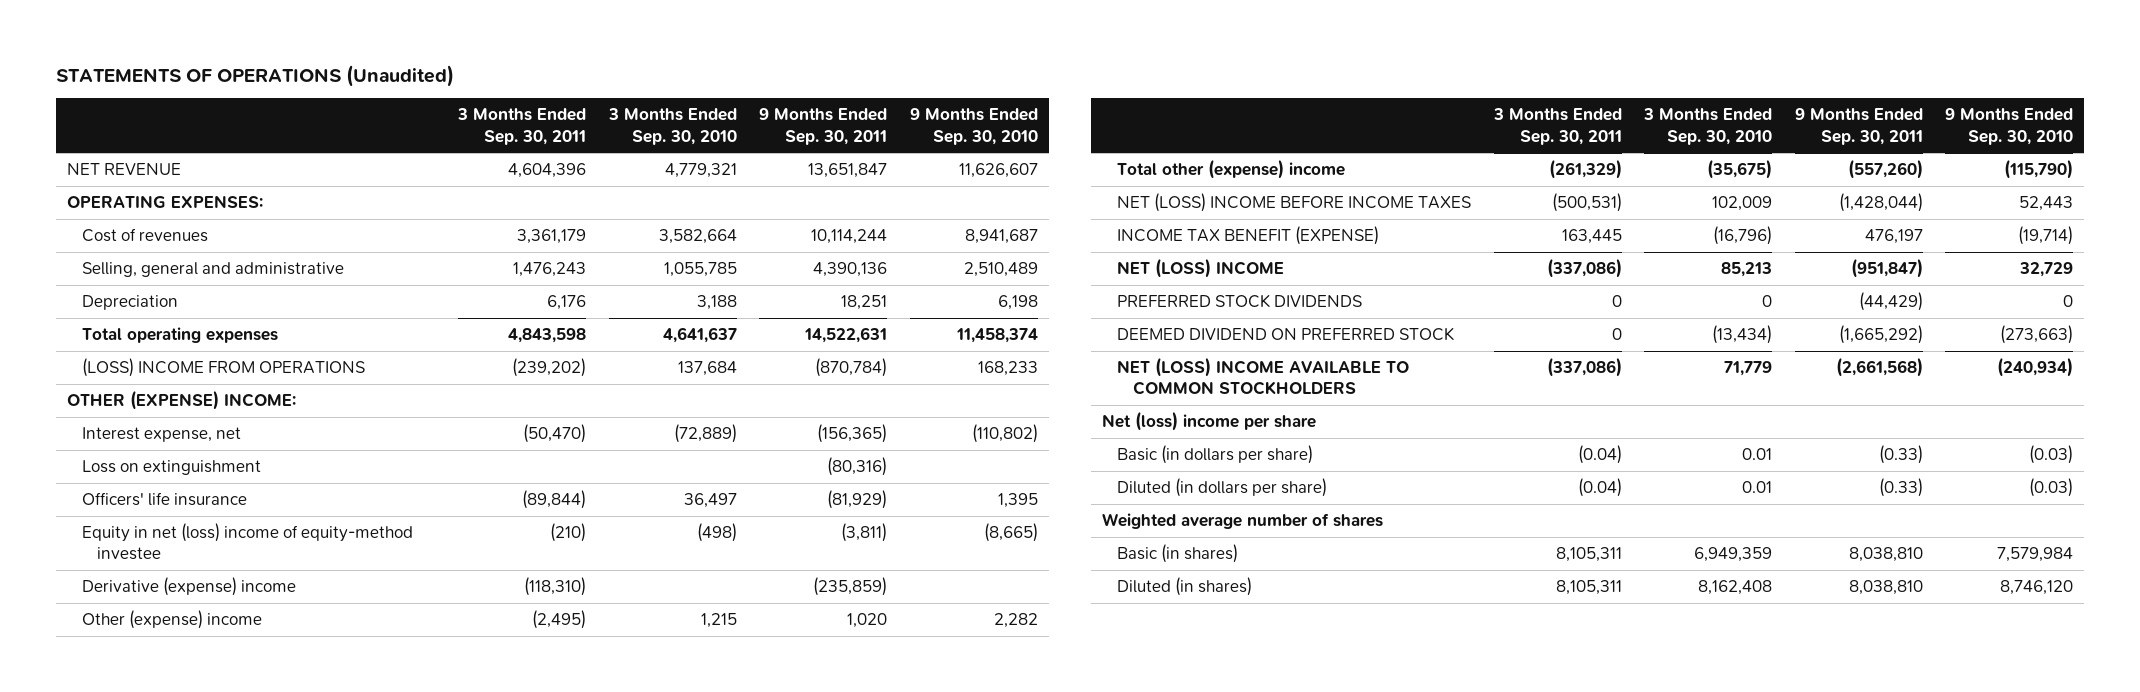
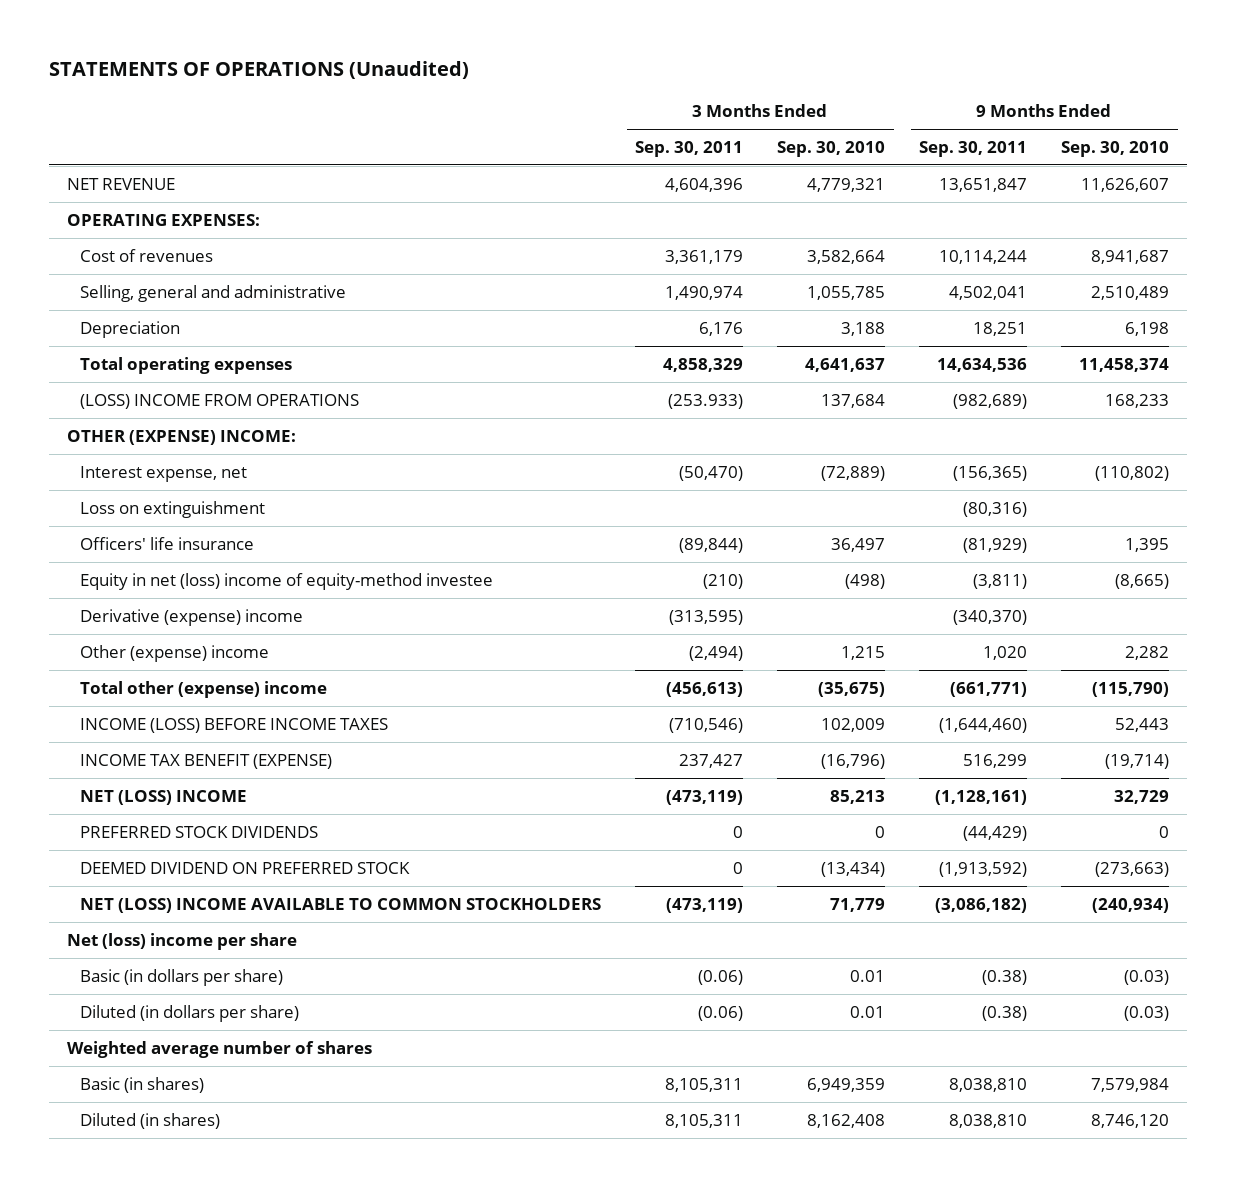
- Selling, general and administrative | 1,476,243 | 1,055,785 | 4,390,136 | 2,510,489
+ Selling, general and administrative | 1,490,974 | 1,055,785 | 4,502,041 | 2,510,489
- Total operating expenses | 4,843,598 | 4,641,637 | 14,522,631 | 11,458,374
- (LOSS) INCOME FROM OPERATIONS | (239,202) | 137,684 | (870,784) | 168,233
+ Total operating expenses | 4,858,329 | 4,641,637 | 14,634,536 | 11,458,374
+ (LOSS) INCOME FROM OPERATIONS | (253.933) | 137,684 | (982,689) | 168,233
- Derivative (expense) income | (118,310) | | (235,859) |
- Other (expense) income | (2,495) | 1,215 | 1,020 | 2,282
- Total other (expense) income | (261,329) | (35,675) | (557,260) | (115,790)
- NET (LOSS) INCOME BEFORE INCOME TAXES | (500,531) | 102,009 | (1,428,044) | 52,443
- INCOME TAX BENEFIT (EXPENSE) | 163,445 | (16,796) | 476,197 | (19,714)
- NET (LOSS) INCOME | (337,086) | 85,213 | (951,847) | 32,729
+ Derivative (expense) income | (313,595) | | (340,370) |
+ Other (expense) income | (2,494) | 1,215 | 1,020 | 2,282
+ Total other (expense) income | (456,613) | (35,675) | (661,771) | (115,790)
+ INCOME (LOSS) BEFORE INCOME TAXES | (710,546) | 102,009 | (1,644,460) | 52,443
+ INCOME TAX BENEFIT (EXPENSE) | 237,427 | (16,796) | 516,299 | (19,714)
+ NET (LOSS) INCOME | (473,119) | 85,213 | (1,128,161) | 32,729
- DEEMED DIVIDEND ON PREFERRED STOCK | 0 | (13,434) | (1,665,292) | (273,663)
- NET (LOSS) INCOME AVAILABLE TO COMMON STOCKHOLDERS | (337,086) | 71,779 | (2,661,568) | (240,934)
+ DEEMED DIVIDEND ON PREFERRED STOCK | 0 | (13,434) | (1,913,592) | (273,663)
+ NET (LOSS) INCOME AVAILABLE TO COMMON STOCKHOLDERS | (473,119) | 71,779 | (3,086,182) | (240,934)
- Basic (in dollars per share) | (0.04) | 0.01 | (0.33) | (0.03)
- Diluted (in dollars per share) | (0.04) | 0.01 | (0.33) | (0.03)
+ Basic (in dollars per share) | (0.06) | 0.01 | (0.38) | (0.03)
+ Diluted (in dollars per share) | (0.06) | 0.01 | (0.38) | (0.03)

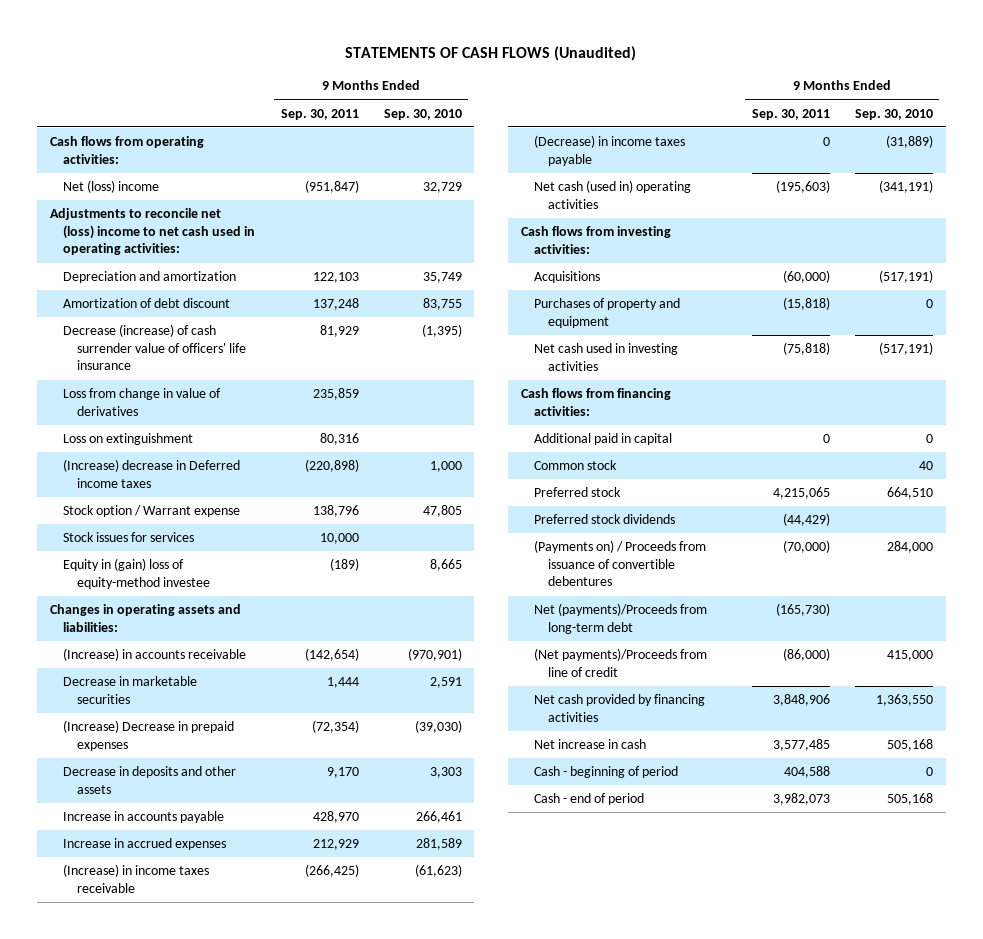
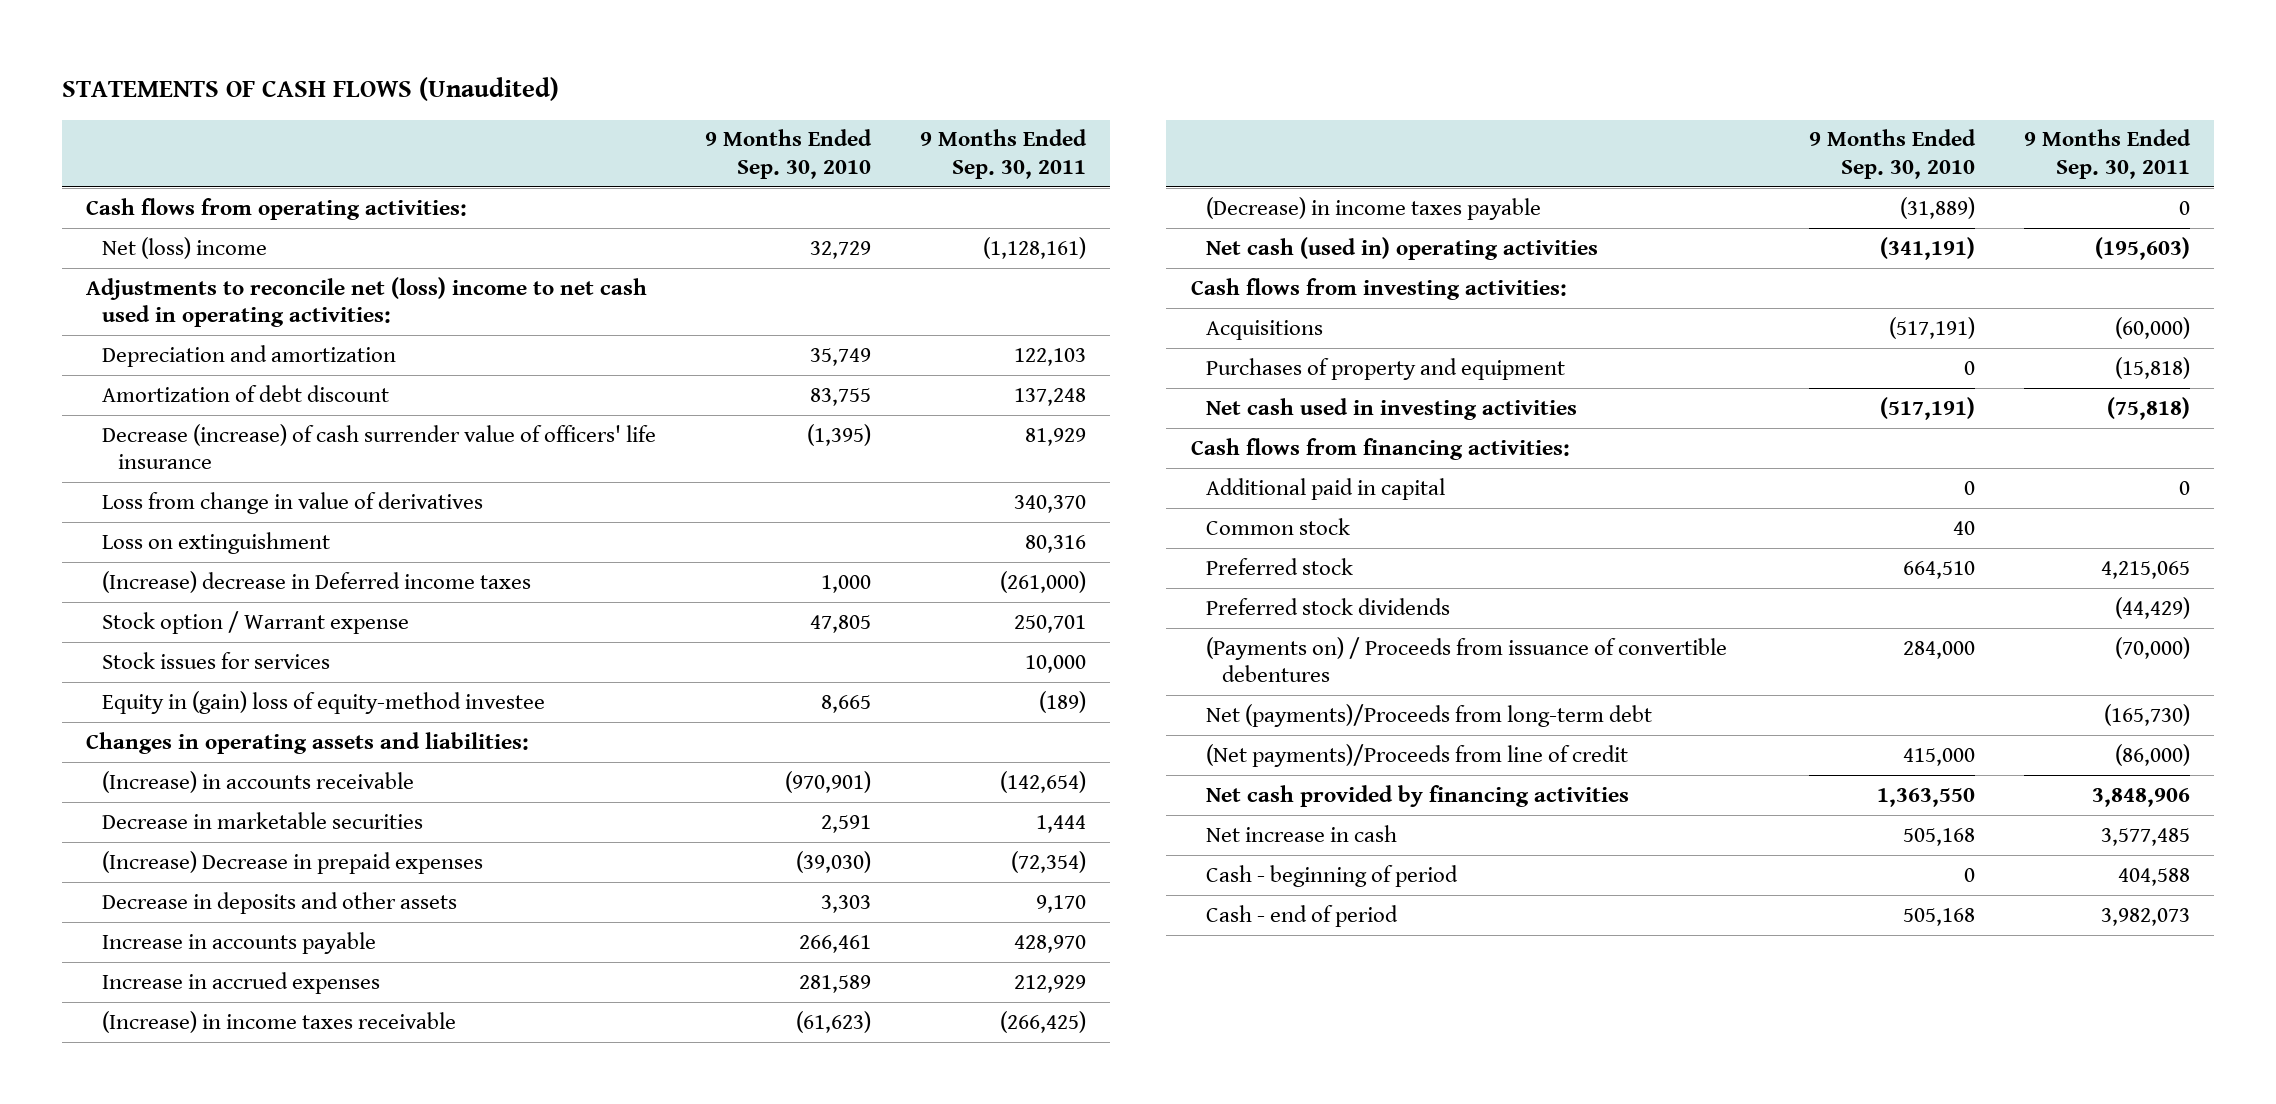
- | 9 Months Ended Sep. 30, 2011 | 9 Months Ended Sep. 30, 2010
+ | 9 Months Ended Sep. 30, 2010 | 9 Months Ended Sep. 30, 2011
- Net (loss) income | (951,847) | 32,729
+ Net (loss) income | 32,729 | (1,128,161)
- Loss from change in value of derivatives | 235,859 |
+ Loss from change in value of derivatives | | 340,370
- (Increase) decrease in Deferred income taxes | (220,898) | 1,000
- Stock option / Warrant expense | 138,796 | 47,805
+ (Increase) decrease in Deferred income taxes | 1,000 | (261,000)
+ Stock option / Warrant expense | 47,805 | 250,701

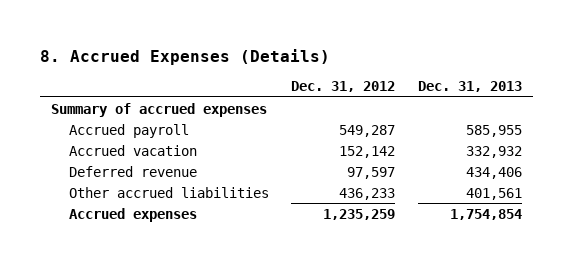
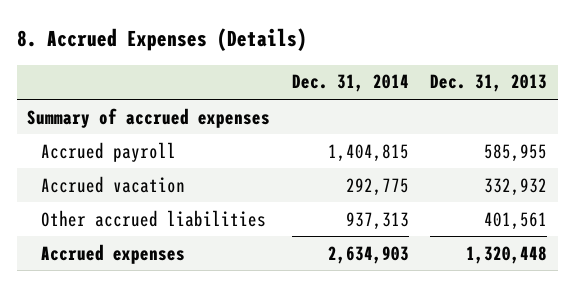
- | Dec. 31, 2012 | Dec. 31, 2013
+ | Dec. 31, 2014 | Dec. 31, 2013
- Deferred revenue | 97,597 | 434,406
- Accrued expenses | 1,235,259 | 1,754,854
+ Accrued expenses | 2,634,903 | 1,320,448

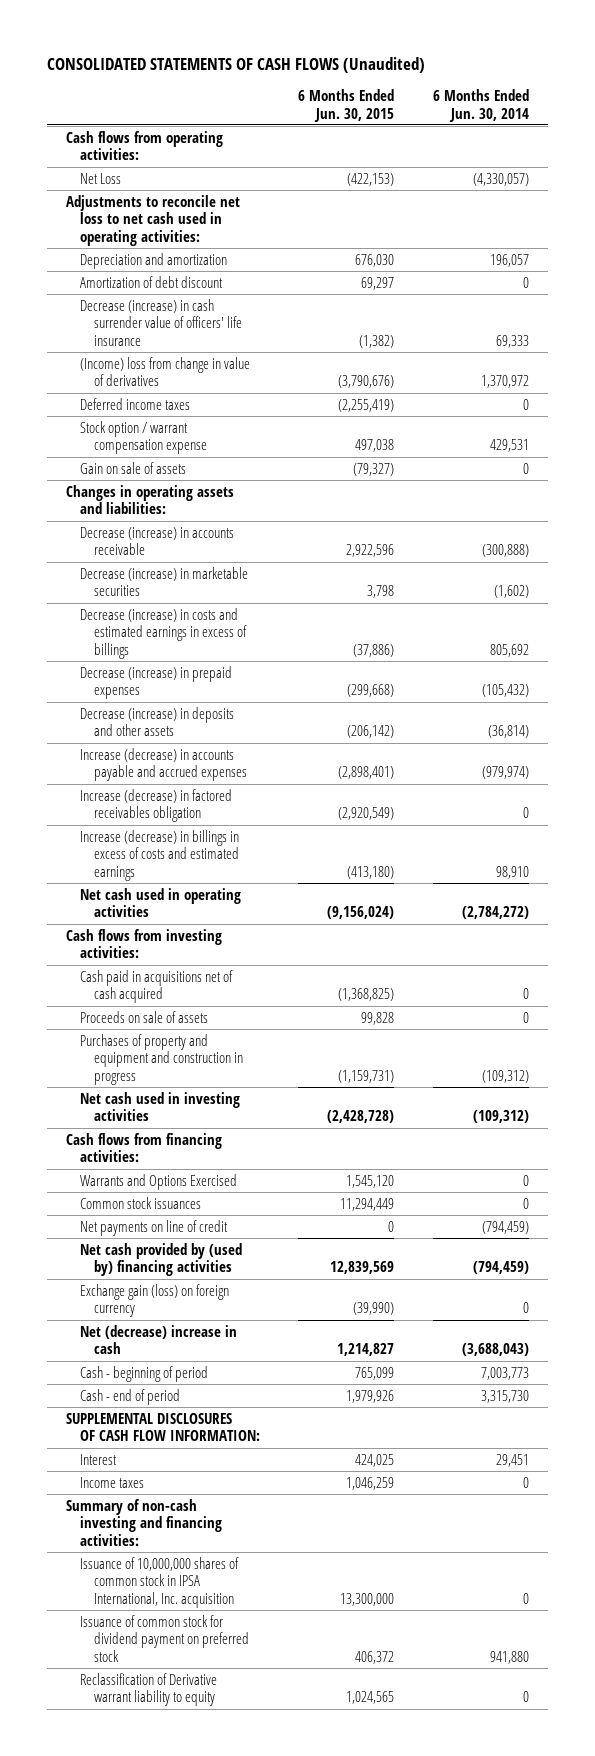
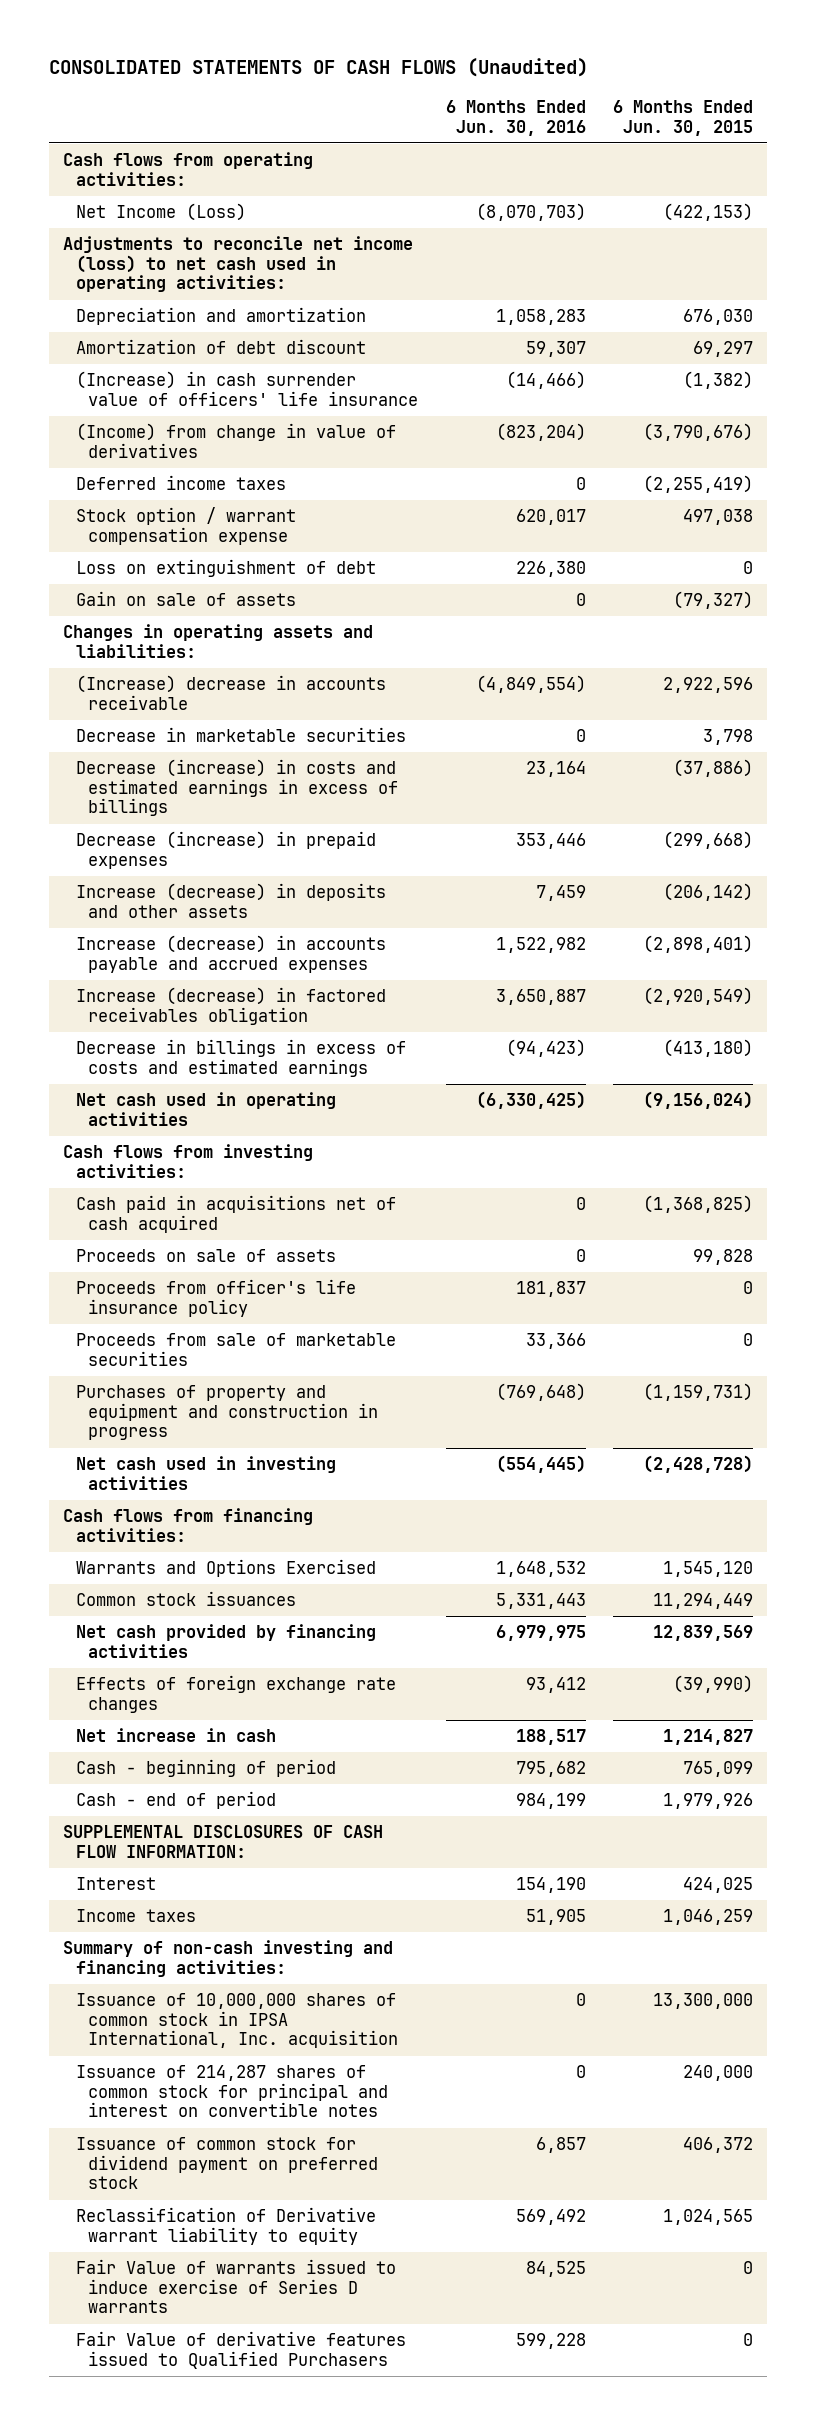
- | 6 Months Ended Jun. 30, 2015 | 6 Months Ended Jun. 30, 2014
+ | 6 Months Ended Jun. 30, 2016 | 6 Months Ended Jun. 30, 2015
- Net Loss | (422,153) | (4,330,057)
- Adjustments to reconcile net loss to net cash used in operating activities:
+ Net Income (Loss) | (8,070,703) | (422,153)
+ Adjustments to reconcile net income (loss) to net cash used in operating activities:
- Decrease (increase) in cash surrender value of officers' life insurance | (1,382) | 69,333
- (Income) loss from change in value of derivatives | (3,790,676) | 1,370,972
+ (Increase) in cash surrender value of officers' life insurance | (14,466) | (1,382)
+ (Income) from change in value of derivatives | (823,204) | (3,790,676)
+ Loss on extinguishment of debt | 226,380 | 0
- Decrease (increase) in accounts receivable | 2,922,596 | (300,888)
- Decrease (increase) in marketable securities | 3,798 | (1,602)
+ (Increase) decrease in accounts receivable | (4,849,554) | 2,922,596
+ Decrease in marketable securities | 0 | 3,798
- Decrease (increase) in deposits and other assets | (206,142) | (36,814)
+ Increase (decrease) in deposits and other assets | 7,459 | (206,142)
- Increase (decrease) in billings in excess of costs and estimated earnings | (413,180) | 98,910
+ Decrease in billings in excess of costs and estimated earnings | (94,423) | (413,180)
+ Proceeds from officer's life insurance policy | 181,837 | 0
+ Proceeds from sale of marketable securities | 33,366 | 0
- Net payments on line of credit | 0 | (794,459)
- Net cash provided by (used by) financing activities | 12,839,569 | (794,459)
- Exchange gain (loss) on foreign currency | (39,990) | 0
- Net (decrease) increase in cash | 1,214,827 | (3,688,043)
+ Net cash provided by financing activities | 6,979,975 | 12,839,569
+ Effects of foreign exchange rate changes | 93,412 | (39,990)
+ Net increase in cash | 188,517 | 1,214,827
+ Issuance of 214,287 shares of common stock for principal and interest on convertible notes | 0 | 240,000
+ Fair Value of warrants issued to induce exercise of Series D warrants | 84,525 | 0
+ Fair Value of derivative features issued to Qualified Purchasers | 599,228 | 0

